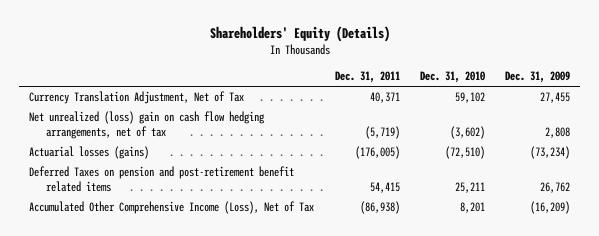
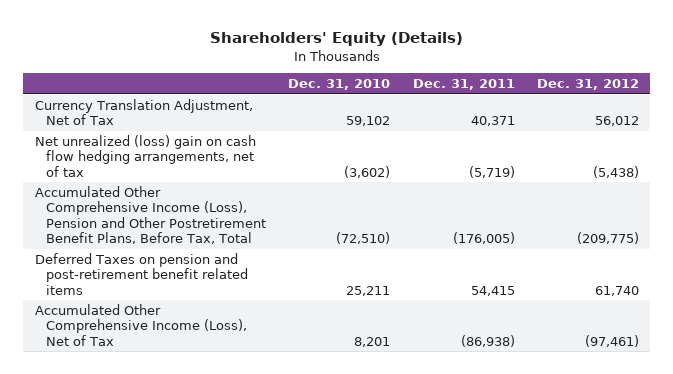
- | Dec. 31, 2011 | Dec. 31, 2010 | Dec. 31, 2009
+ | Dec. 31, 2010 | Dec. 31, 2011 | Dec. 31, 2012
- Actuarial losses (gains) | (176,005) | (72,510) | (73,234)
+ Accumulated Other Comprehensive Income (Loss), Pension and Other Postretirement Benefit Plans, Before Tax, Total | (72,510) | (176,005) | (209,775)

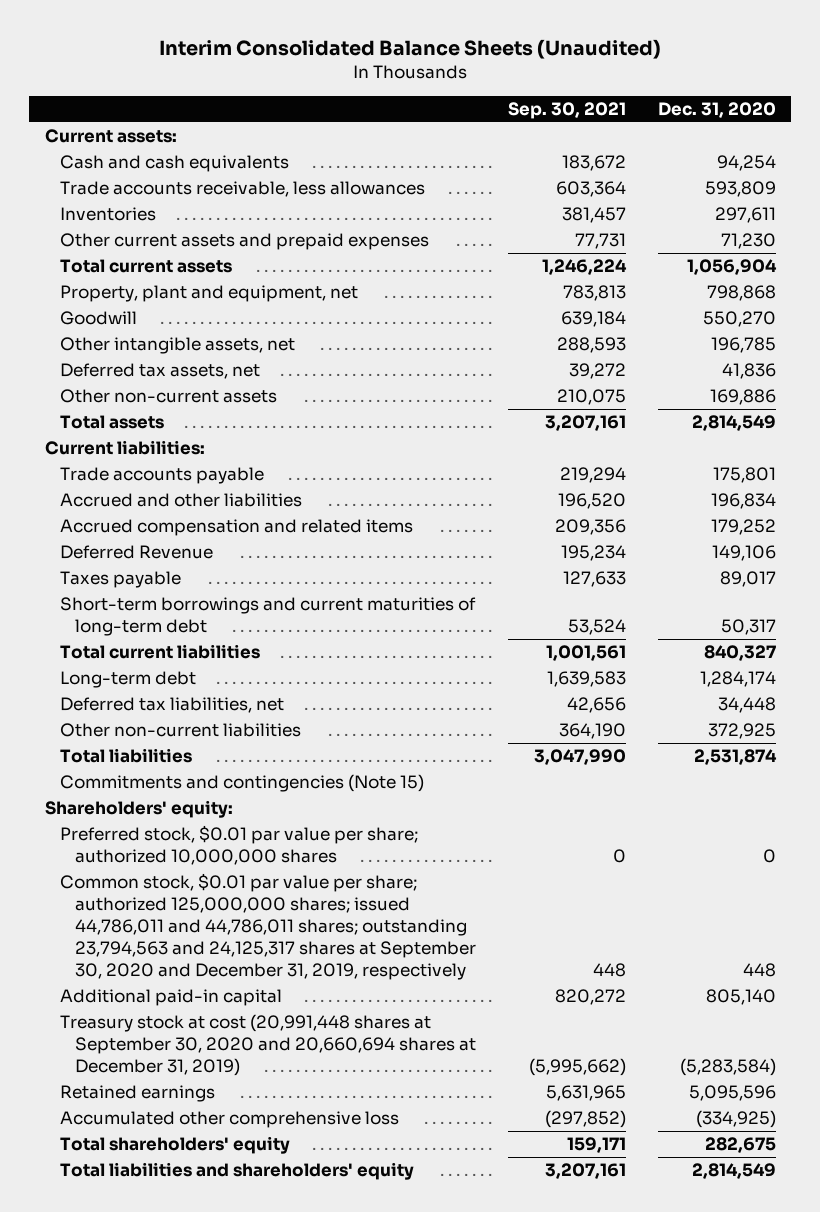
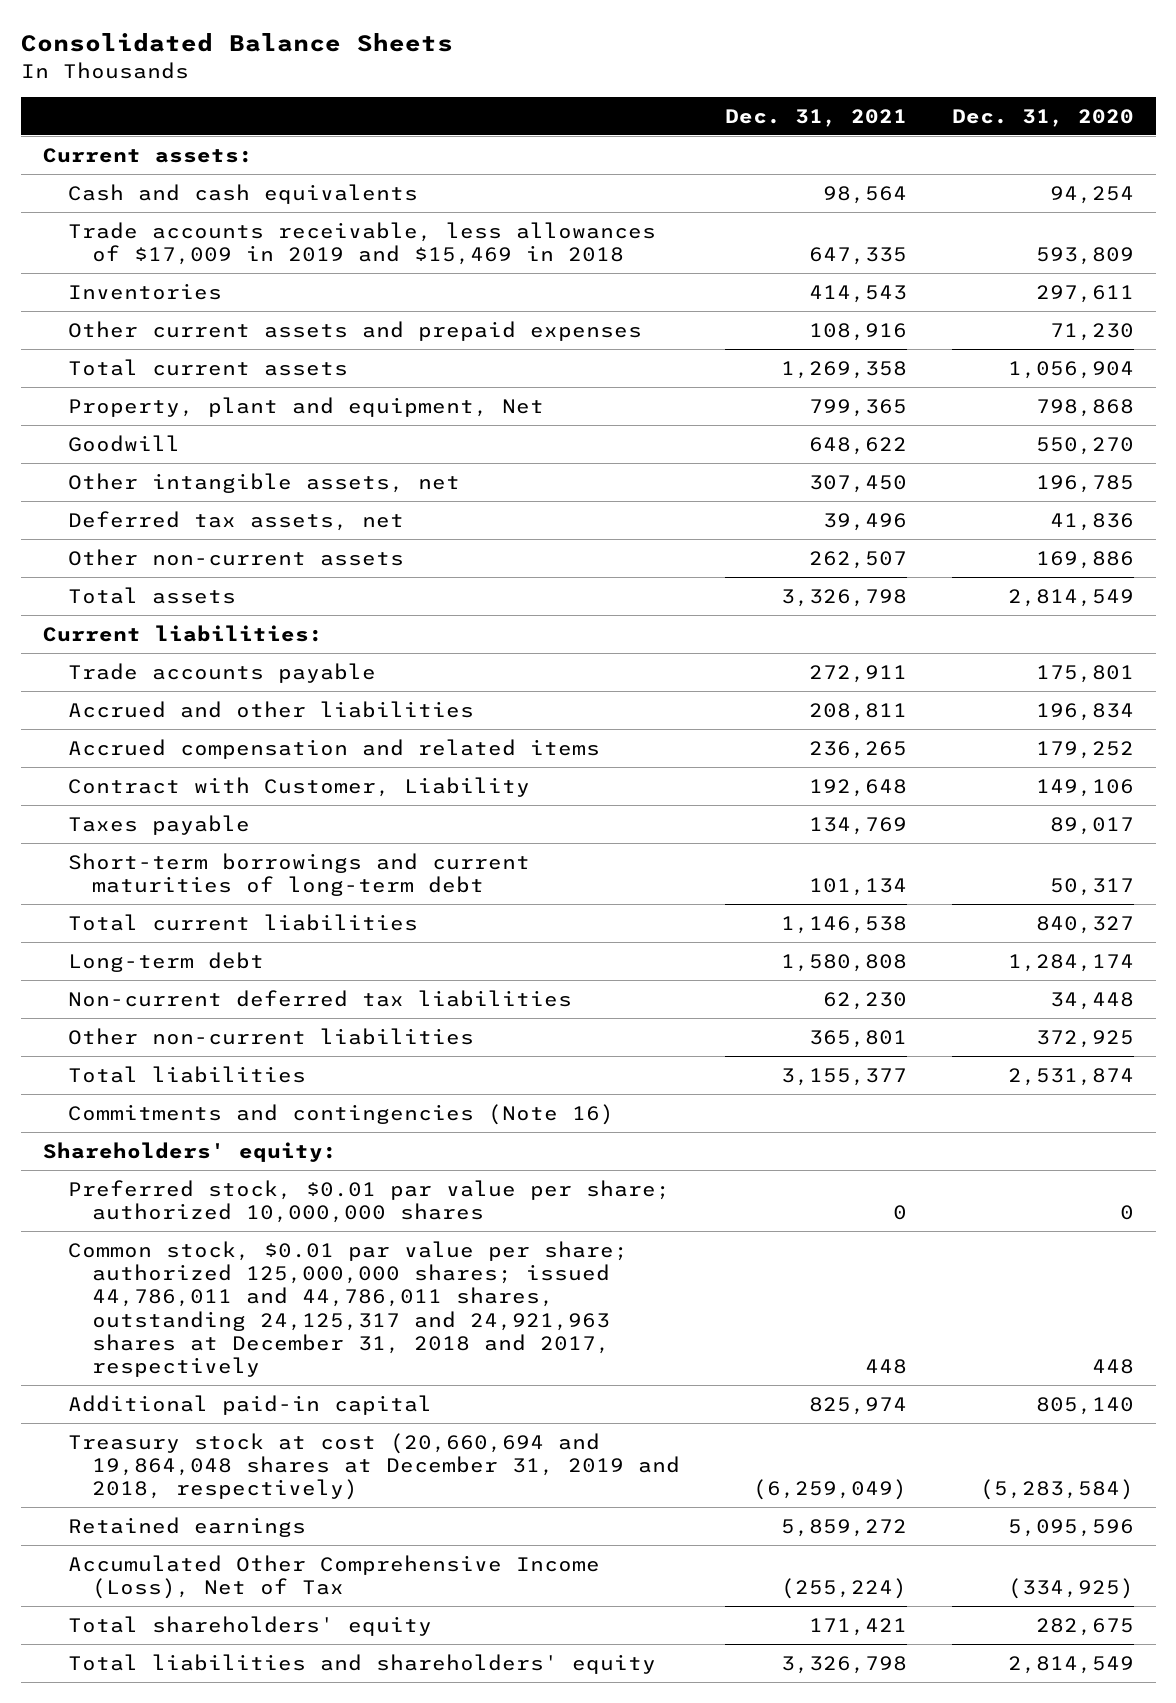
- Interim Consolidated Balance Sheets (Unaudited)
+ Consolidated Balance Sheets
- | Sep. 30, 2021 | Dec. 31, 2020
+ | Dec. 31, 2021 | Dec. 31, 2020
- Trade accounts receivable, less allowances | 603,364 | 593,809
+ Trade accounts receivable, less allowances of $17,009 in 2019 and $15,469 in 2018 | 647,335 | 593,809
- Property, plant and equipment, net | 783,813 | 798,868
+ Property, plant and equipment, Net | 799,365 | 798,868
- Deferred Revenue | 195,234 | 149,106
+ Contract with Customer, Liability | 192,648 | 149,106
- Deferred tax liabilities, net | 42,656 | 34,448
+ Non-current deferred tax liabilities | 62,230 | 34,448
- Commitments and contingencies (Note 15)
+ Commitments and contingencies (Note 16)
- Common stock, $0.01 par value per share; authorized 125,000,000 shares; issued 44,786,011 and 44,786,011 shares; outstanding 23,794,563 and 24,125,317 shares at September 30, 2020 and December 31, 2019, respectively | 448 | 448
+ Common stock, $0.01 par value per share; authorized 125,000,000 shares; issued 44,786,011 and 44,786,011 shares, outstanding 24,125,317 and 24,921,963 shares at December 31, 2018 and 2017, respectively | 448 | 448
- Treasury stock at cost (20,991,448 shares at September 30, 2020 and 20,660,694 shares at December 31, 2019) | (5,995,662) | (5,283,584)
+ Treasury stock at cost (20,660,694 and 19,864,048 shares at December 31, 2019 and 2018, respectively) | (6,259,049) | (5,283,584)
- Accumulated other comprehensive loss | (297,852) | (334,925)
+ Accumulated Other Comprehensive Income (Loss), Net of Tax | (255,224) | (334,925)

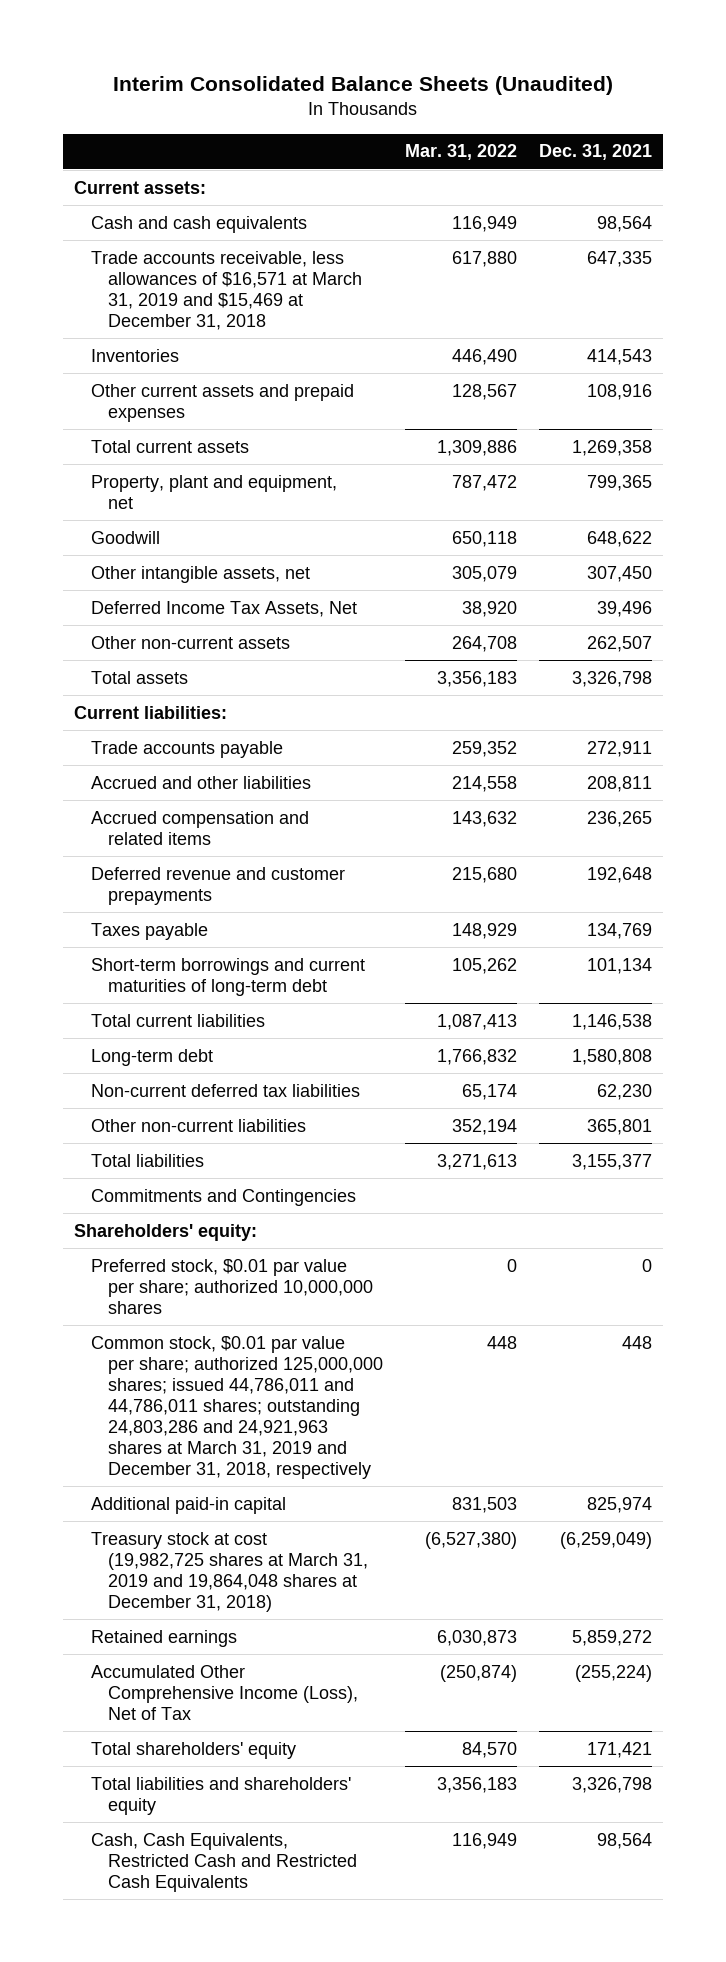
- Consolidated Balance Sheets
+ Interim Consolidated Balance Sheets (Unaudited)
- | Dec. 31, 2021 | Dec. 31, 2020
+ | Mar. 31, 2022 | Dec. 31, 2021
- Trade accounts receivable, less allowances of $17,009 in 2019 and $15,469 in 2018 | 647,335 | 593,809
+ Trade accounts receivable, less allowances of $16,571 at March 31, 2019 and $15,469 at December 31, 2018 | 617,880 | 647,335
- Property, plant and equipment, Net | 799,365 | 798,868
+ Property, plant and equipment, net | 787,472 | 799,365
- Deferred tax assets, net | 39,496 | 41,836
+ Deferred Income Tax Assets, Net | 38,920 | 39,496
- Contract with Customer, Liability | 192,648 | 149,106
+ Deferred revenue and customer prepayments | 215,680 | 192,648
- Commitments and contingencies (Note 16)
+ Commitments and Contingencies
- Common stock, $0.01 par value per share; authorized 125,000,000 shares; issued 44,786,011 and 44,786,011 shares, outstanding 24,125,317 and 24,921,963 shares at December 31, 2018 and 2017, respectively | 448 | 448
+ Common stock, $0.01 par value per share; authorized 125,000,000 shares; issued 44,786,011 and 44,786,011 shares; outstanding 24,803,286 and 24,921,963 shares at March 31, 2019 and December 31, 2018, respectively | 448 | 448
- Treasury stock at cost (20,660,694 and 19,864,048 shares at December 31, 2019 and 2018, respectively) | (6,259,049) | (5,283,584)
+ Treasury stock at cost (19,982,725 shares at March 31, 2019 and 19,864,048 shares at December 31, 2018) | (6,527,380) | (6,259,049)
+ Cash, Cash Equivalents, Restricted Cash and Restricted Cash Equivalents | 116,949 | 98,564

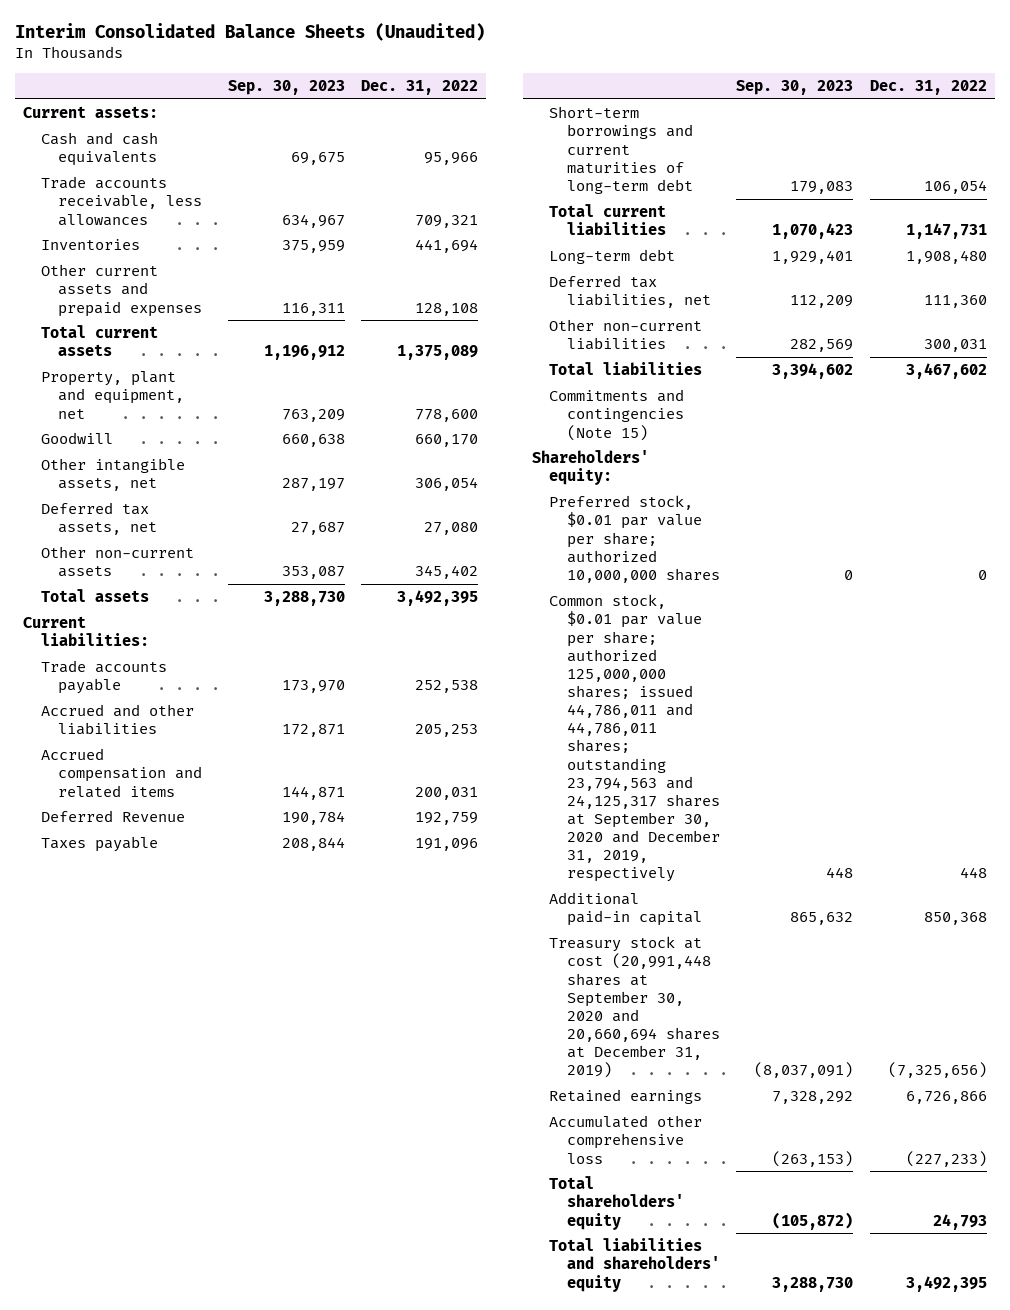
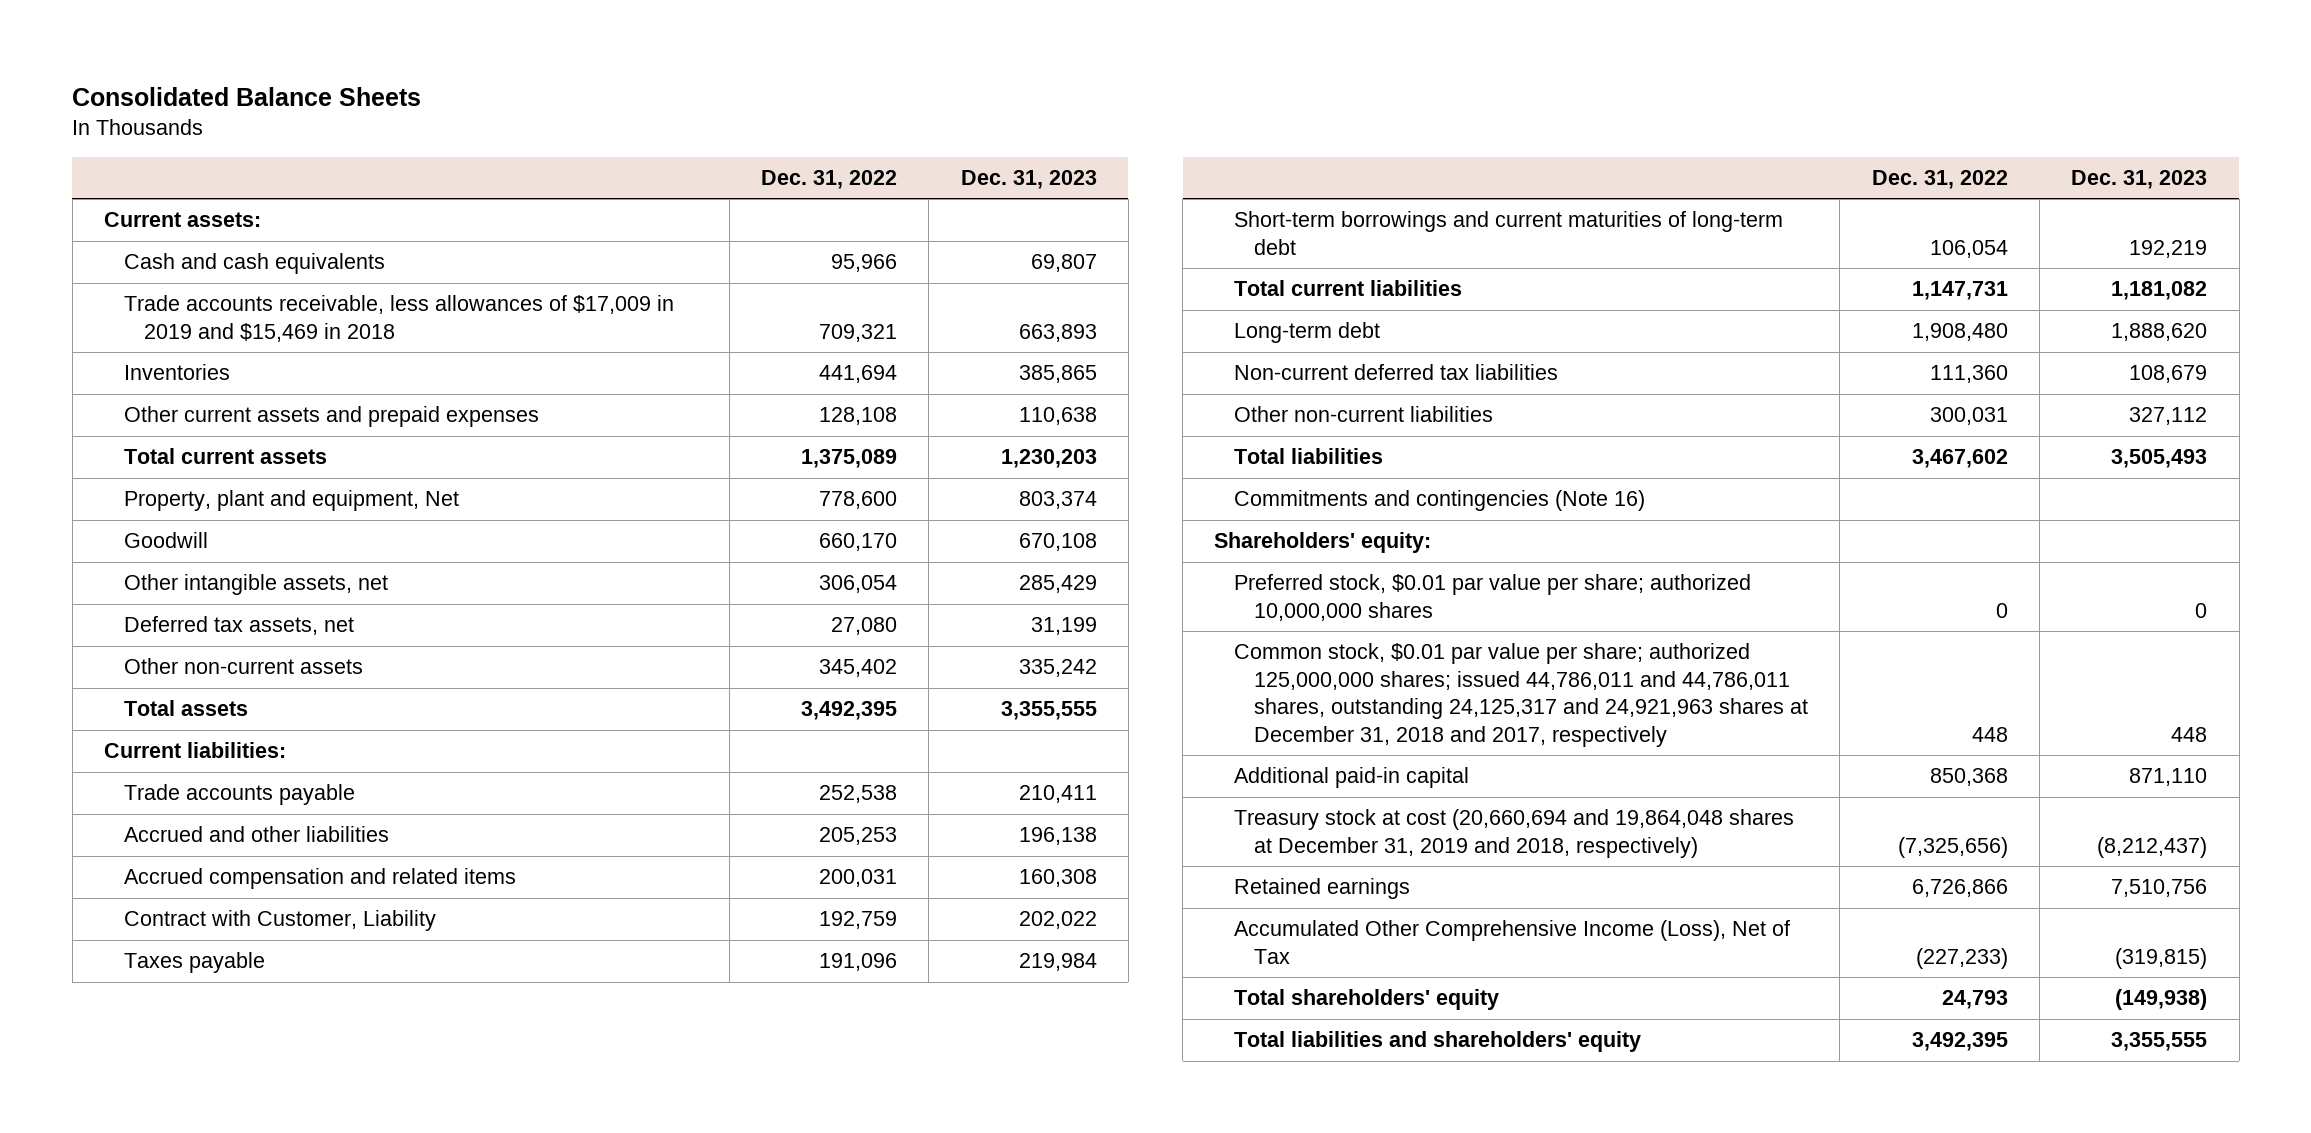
- Interim Consolidated Balance Sheets (Unaudited)
+ Consolidated Balance Sheets
- | Sep. 30, 2023 | Dec. 31, 2022
+ | Dec. 31, 2022 | Dec. 31, 2023
- Trade accounts receivable, less allowances | 634,967 | 709,321
+ Trade accounts receivable, less allowances of $17,009 in 2019 and $15,469 in 2018 | 709,321 | 663,893
- Property, plant and equipment, net | 763,209 | 778,600
+ Property, plant and equipment, Net | 778,600 | 803,374
- Deferred Revenue | 190,784 | 192,759
+ Contract with Customer, Liability | 192,759 | 202,022
- Deferred tax liabilities, net | 112,209 | 111,360
+ Non-current deferred tax liabilities | 111,360 | 108,679
- Commitments and contingencies (Note 15)
+ Commitments and contingencies (Note 16)
- Common stock, $0.01 par value per share; authorized 125,000,000 shares; issued 44,786,011 and 44,786,011 shares; outstanding 23,794,563 and 24,125,317 shares at September 30, 2020 and December 31, 2019, respectively | 448 | 448
+ Common stock, $0.01 par value per share; authorized 125,000,000 shares; issued 44,786,011 and 44,786,011 shares, outstanding 24,125,317 and 24,921,963 shares at December 31, 2018 and 2017, respectively | 448 | 448
- Treasury stock at cost (20,991,448 shares at September 30, 2020 and 20,660,694 shares at December 31, 2019) | (8,037,091) | (7,325,656)
+ Treasury stock at cost (20,660,694 and 19,864,048 shares at December 31, 2019 and 2018, respectively) | (7,325,656) | (8,212,437)
- Accumulated other comprehensive loss | (263,153) | (227,233)
+ Accumulated Other Comprehensive Income (Loss), Net of Tax | (227,233) | (319,815)

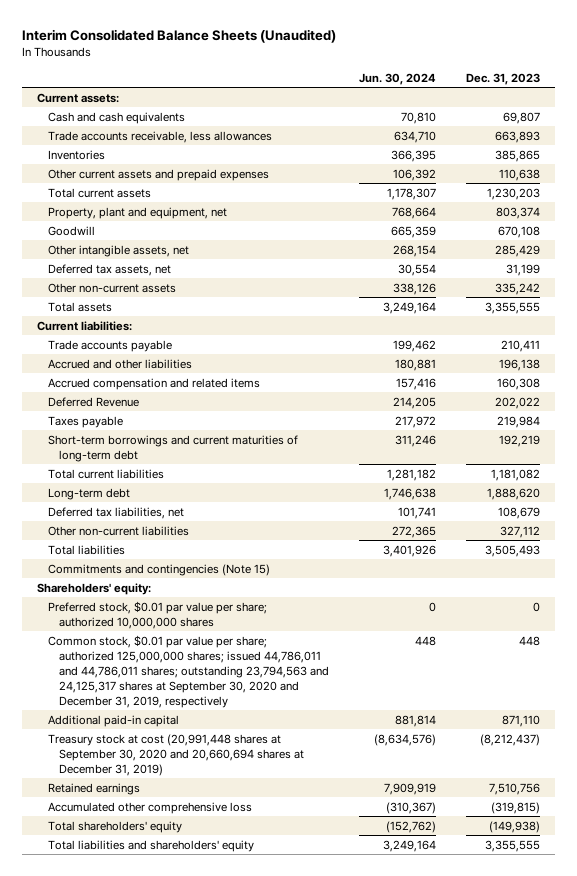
- Consolidated Balance Sheets
+ Interim Consolidated Balance Sheets (Unaudited)
- | Dec. 31, 2022 | Dec. 31, 2023
+ | Jun. 30, 2024 | Dec. 31, 2023
- Trade accounts receivable, less allowances of $17,009 in 2019 and $15,469 in 2018 | 709,321 | 663,893
+ Trade accounts receivable, less allowances | 634,710 | 663,893
- Property, plant and equipment, Net | 778,600 | 803,374
+ Property, plant and equipment, net | 768,664 | 803,374
- Contract with Customer, Liability | 192,759 | 202,022
+ Deferred Revenue | 214,205 | 202,022
- Non-current deferred tax liabilities | 111,360 | 108,679
+ Deferred tax liabilities, net | 101,741 | 108,679
- Commitments and contingencies (Note 16)
+ Commitments and contingencies (Note 15)
- Common stock, $0.01 par value per share; authorized 125,000,000 shares; issued 44,786,011 and 44,786,011 shares, outstanding 24,125,317 and 24,921,963 shares at December 31, 2018 and 2017, respectively | 448 | 448
+ Common stock, $0.01 par value per share; authorized 125,000,000 shares; issued 44,786,011 and 44,786,011 shares; outstanding 23,794,563 and 24,125,317 shares at September 30, 2020 and December 31, 2019, respectively | 448 | 448
- Treasury stock at cost (20,660,694 and 19,864,048 shares at December 31, 2019 and 2018, respectively) | (7,325,656) | (8,212,437)
+ Treasury stock at cost (20,991,448 shares at September 30, 2020 and 20,660,694 shares at December 31, 2019) | (8,634,576) | (8,212,437)
- Accumulated Other Comprehensive Income (Loss), Net of Tax | (227,233) | (319,815)
+ Accumulated other comprehensive loss | (310,367) | (319,815)

